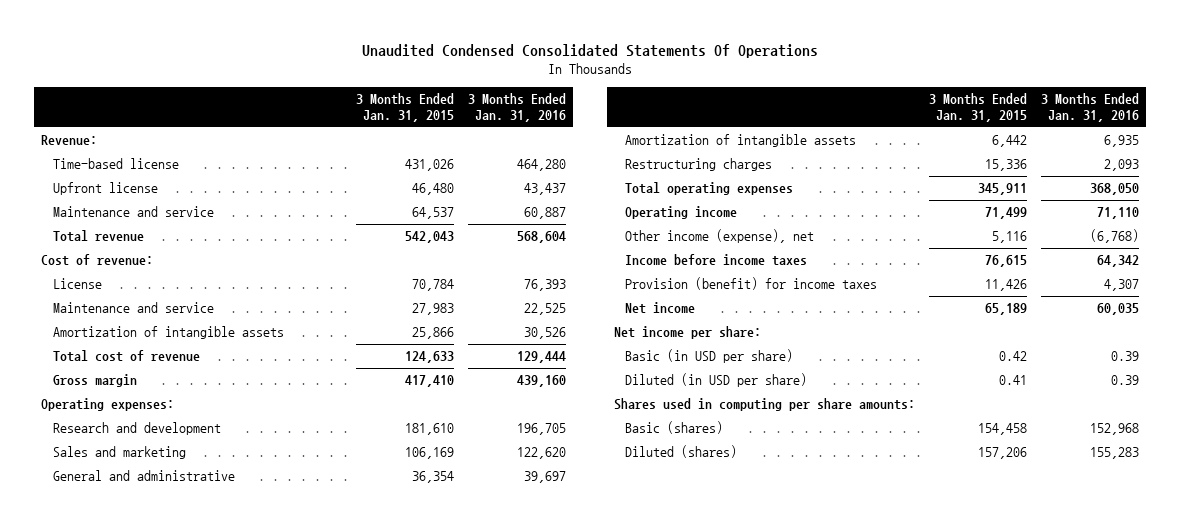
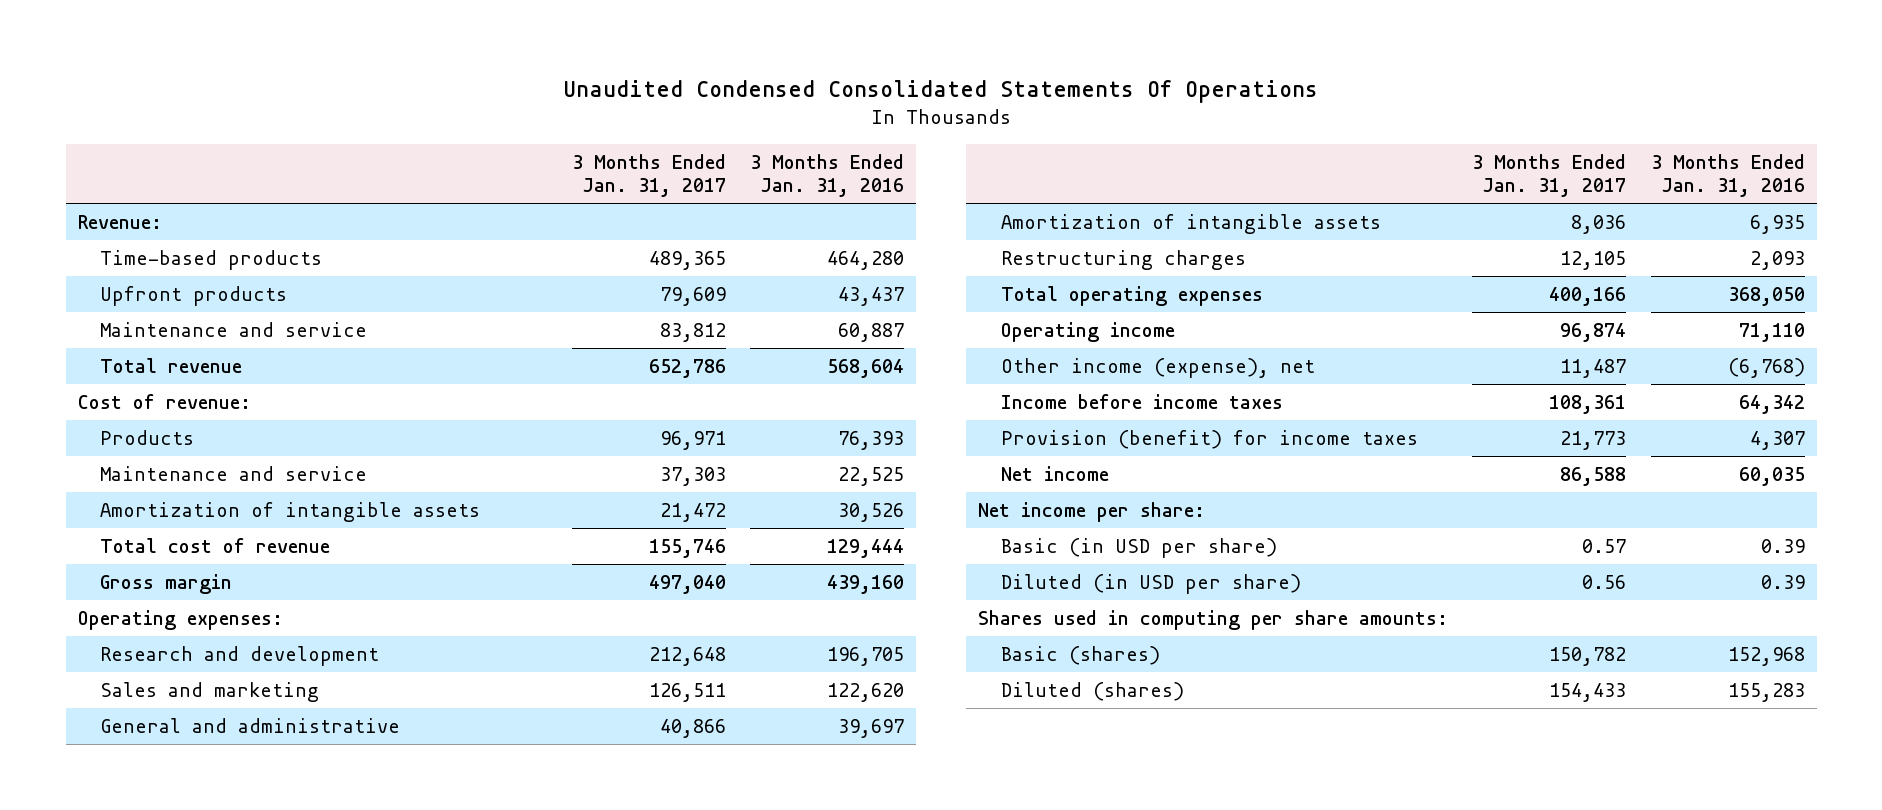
- | 3 Months Ended Jan. 31, 2015 | 3 Months Ended Jan. 31, 2016
+ | 3 Months Ended Jan. 31, 2017 | 3 Months Ended Jan. 31, 2016
- Time-based license | 431,026 | 464,280
- Upfront license | 46,480 | 43,437
+ Time-based products | 489,365 | 464,280
+ Upfront products | 79,609 | 43,437
- License | 70,784 | 76,393
+ Products | 96,971 | 76,393

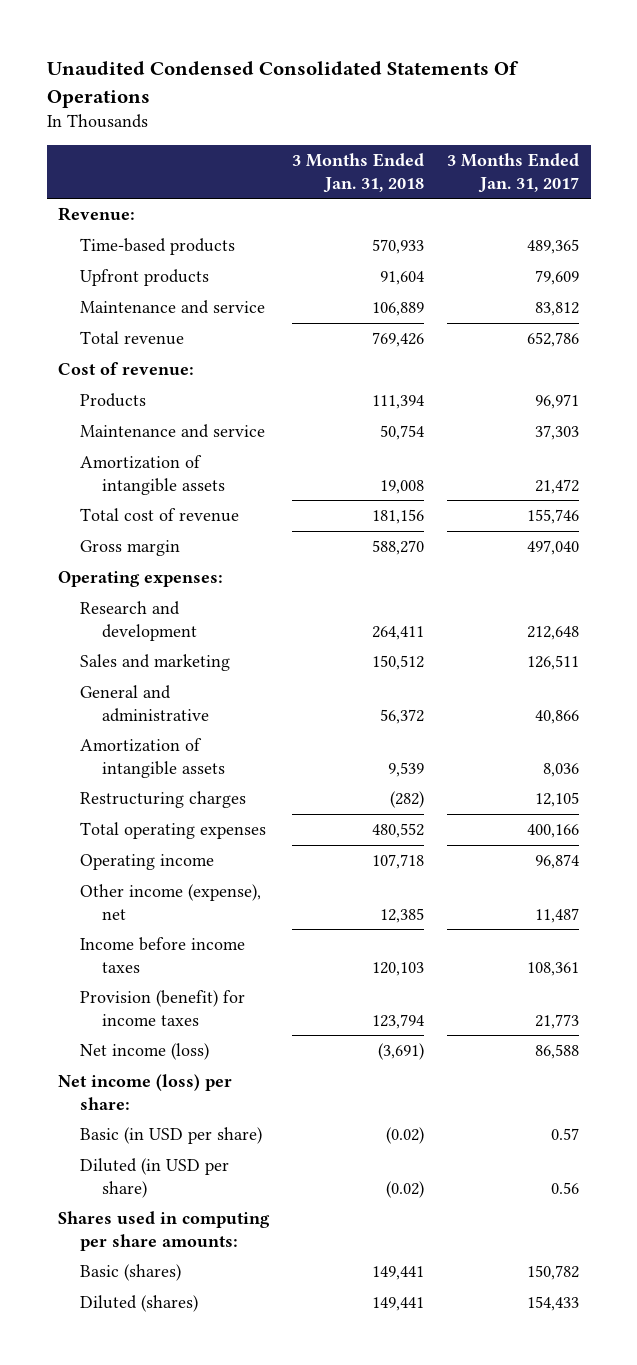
- | 3 Months Ended Jan. 31, 2017 | 3 Months Ended Jan. 31, 2016
+ | 3 Months Ended Jan. 31, 2018 | 3 Months Ended Jan. 31, 2017
- Net income | 86,588 | 60,035
- Net income per share:
+ Net income (loss) | (3,691) | 86,588
+ Net income (loss) per share:

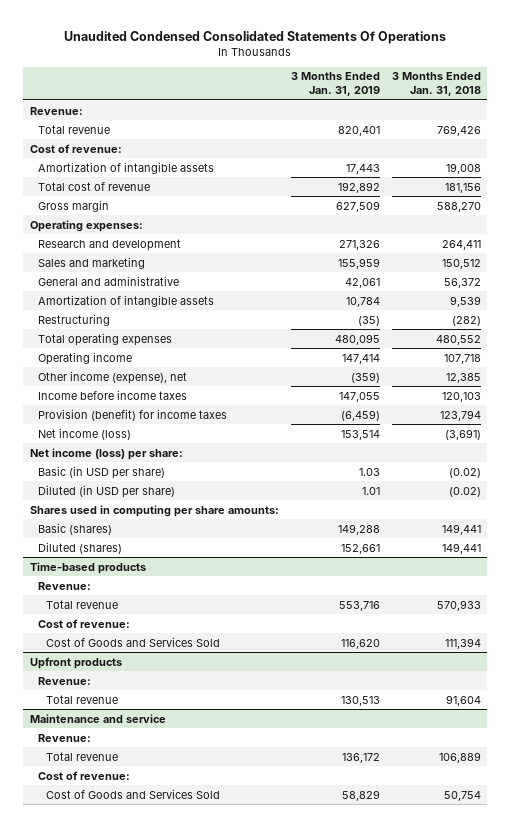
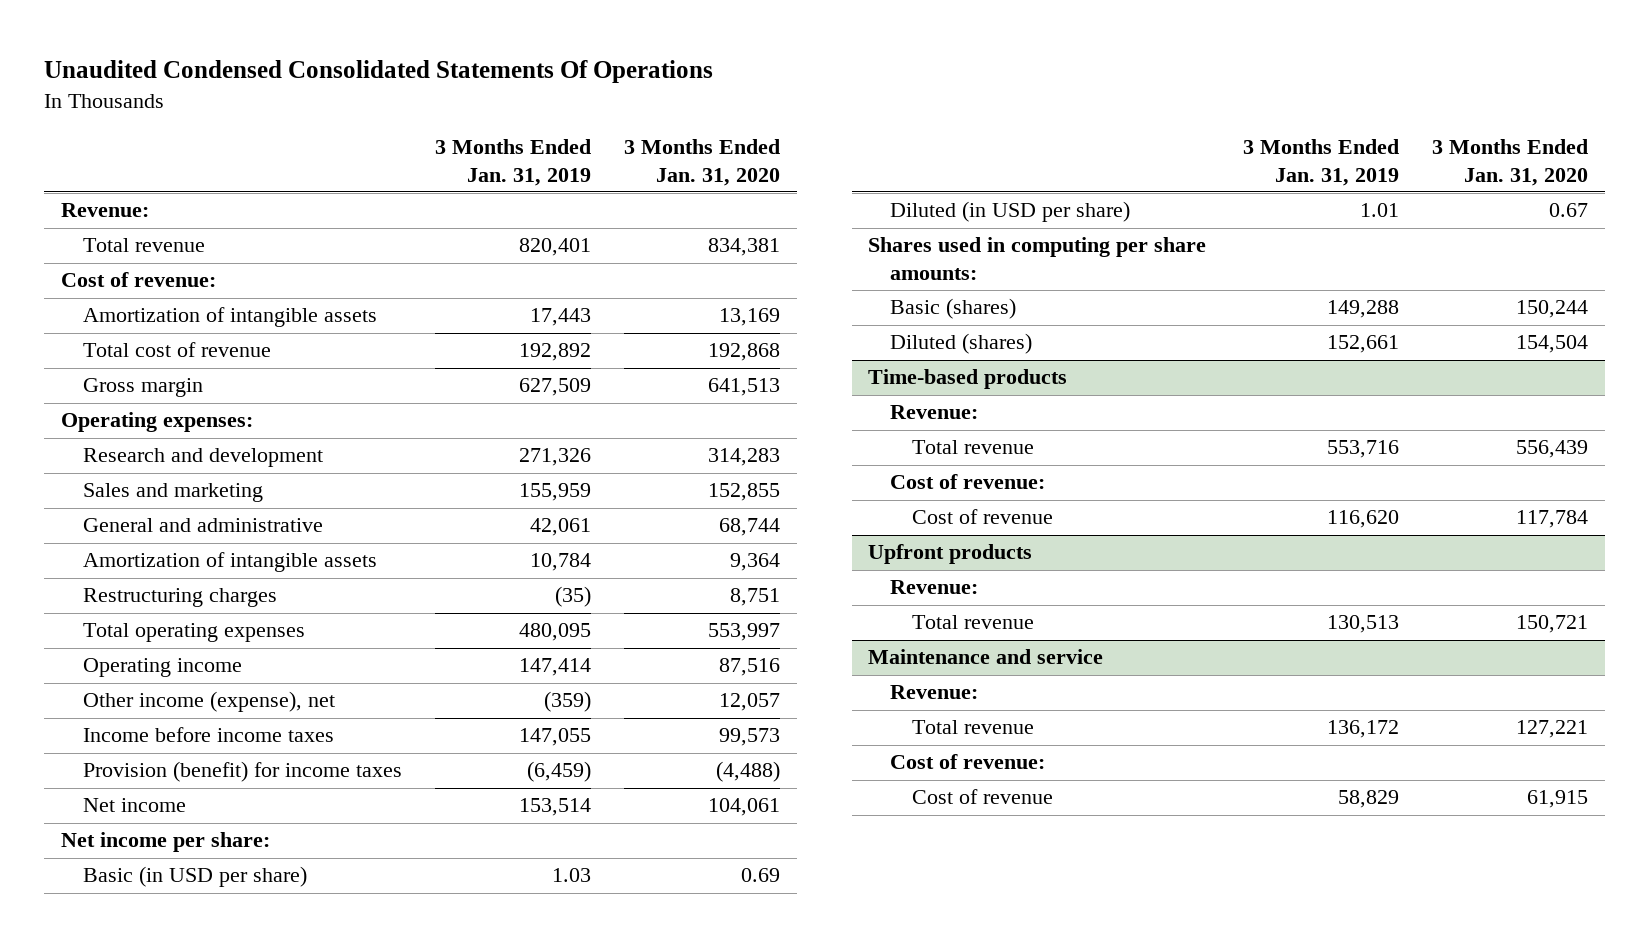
- | 3 Months Ended Jan. 31, 2019 | 3 Months Ended Jan. 31, 2018
+ | 3 Months Ended Jan. 31, 2019 | 3 Months Ended Jan. 31, 2020
- Restructuring | (35) | (282)
+ Restructuring charges | (35) | 8,751
- Net income (loss) | 153,514 | (3,691)
- Net income (loss) per share:
+ Net income | 153,514 | 104,061
+ Net income per share:
@ Time-based products
- Cost of Goods and Services Sold | 116,620 | 111,394
+ Cost of revenue | 116,620 | 117,784
@ Maintenance and service
- Cost of Goods and Services Sold | 58,829 | 50,754
+ Cost of revenue | 58,829 | 61,915

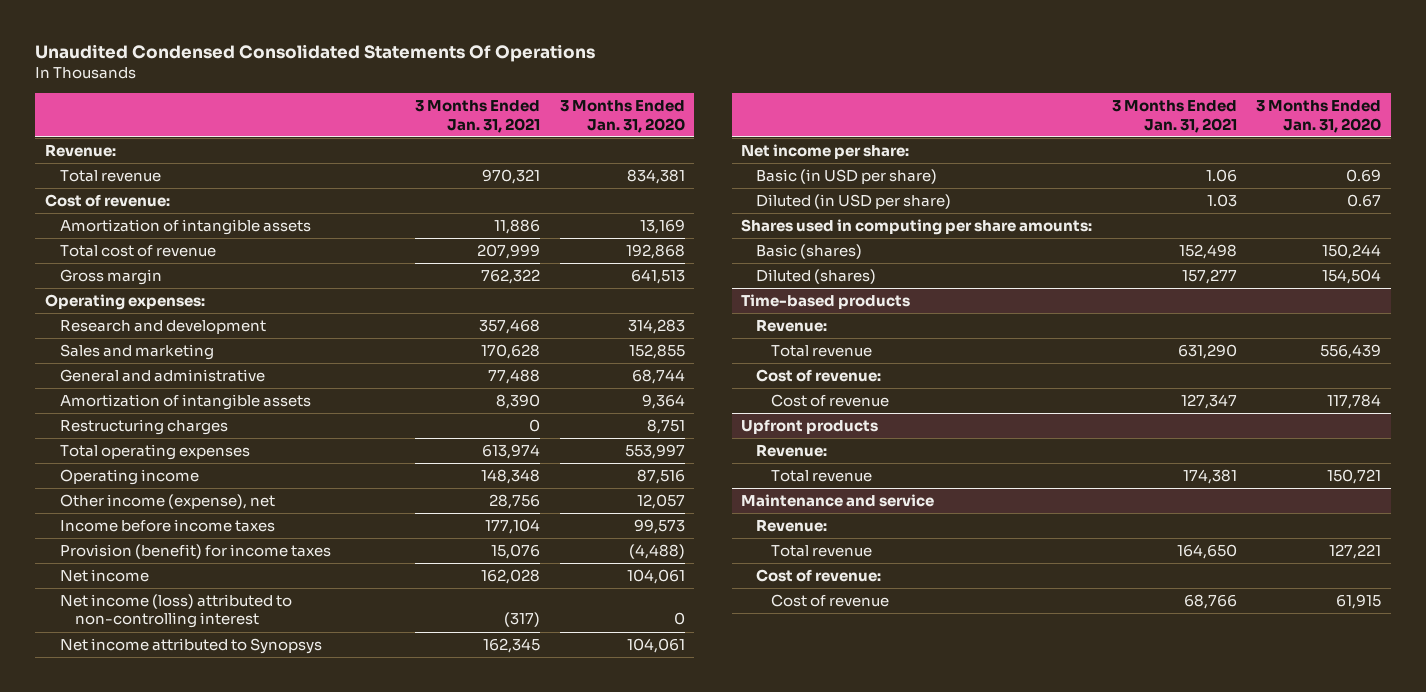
- | 3 Months Ended Jan. 31, 2019 | 3 Months Ended Jan. 31, 2020
+ | 3 Months Ended Jan. 31, 2021 | 3 Months Ended Jan. 31, 2020
+ Net income (loss) attributed to non-controlling interest | (317) | 0
+ Net income attributed to Synopsys | 162,345 | 104,061

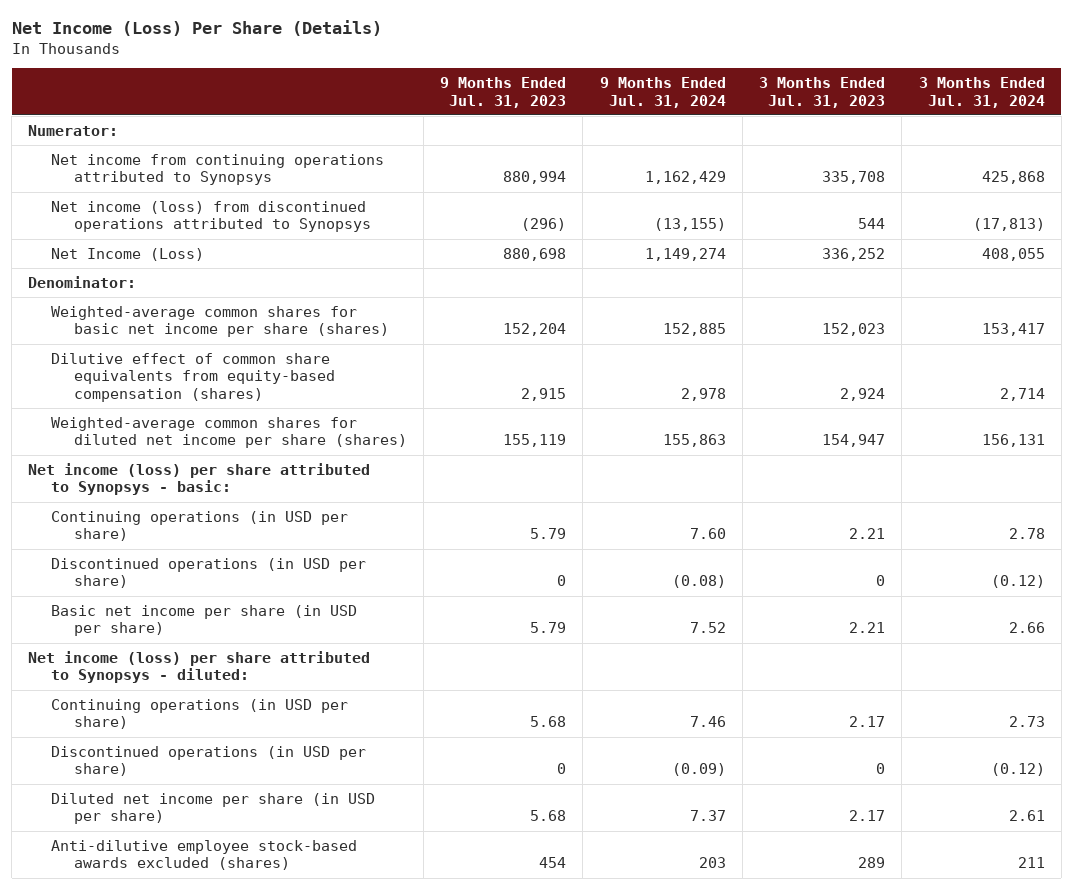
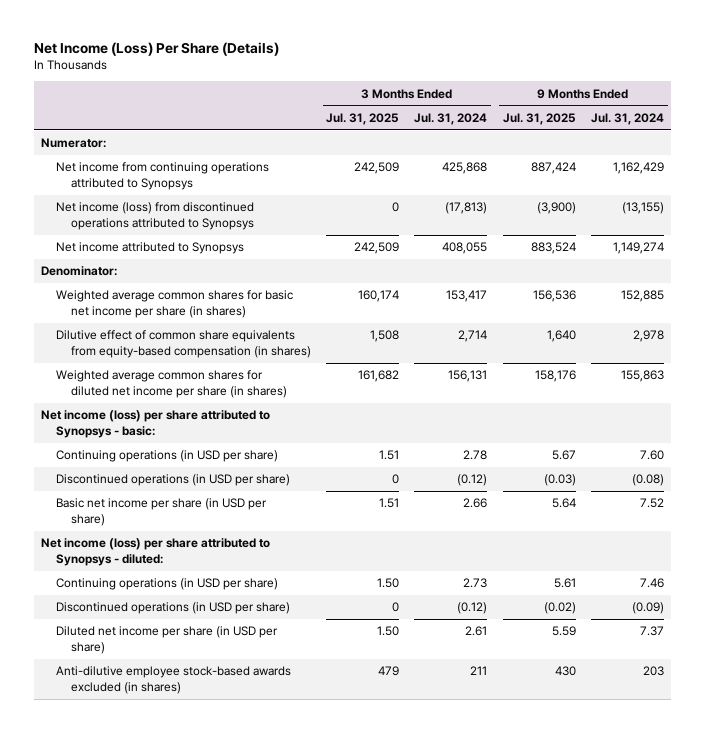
- | 9 Months Ended Jul. 31, 2023 | 9 Months Ended Jul. 31, 2024 | 3 Months Ended Jul. 31, 2023 | 3 Months Ended Jul. 31, 2024
+ | 3 Months Ended Jul. 31, 2025 | 3 Months Ended Jul. 31, 2024 | 9 Months Ended Jul. 31, 2025 | 9 Months Ended Jul. 31, 2024
- Net Income (Loss) | 880,698 | 1,149,274 | 336,252 | 408,055
+ Net income attributed to Synopsys | 242,509 | 408,055 | 883,524 | 1,149,274
- Weighted-average common shares for basic net income per share (shares) | 152,204 | 152,885 | 152,023 | 153,417
- Dilutive effect of common share equivalents from equity-based compensation (shares) | 2,915 | 2,978 | 2,924 | 2,714
- Weighted-average common shares for diluted net income per share (shares) | 155,119 | 155,863 | 154,947 | 156,131
+ Weighted average common shares for basic net income per share (in shares) | 160,174 | 153,417 | 156,536 | 152,885
+ Dilutive effect of common share equivalents from equity-based compensation (in shares) | 1,508 | 2,714 | 1,640 | 2,978
+ Weighted average common shares for diluted net income per share (in shares) | 161,682 | 156,131 | 158,176 | 155,863
- Anti-dilutive employee stock-based awards excluded (shares) | 454 | 203 | 289 | 211
+ Anti-dilutive employee stock-based awards excluded (in shares) | 479 | 211 | 430 | 203

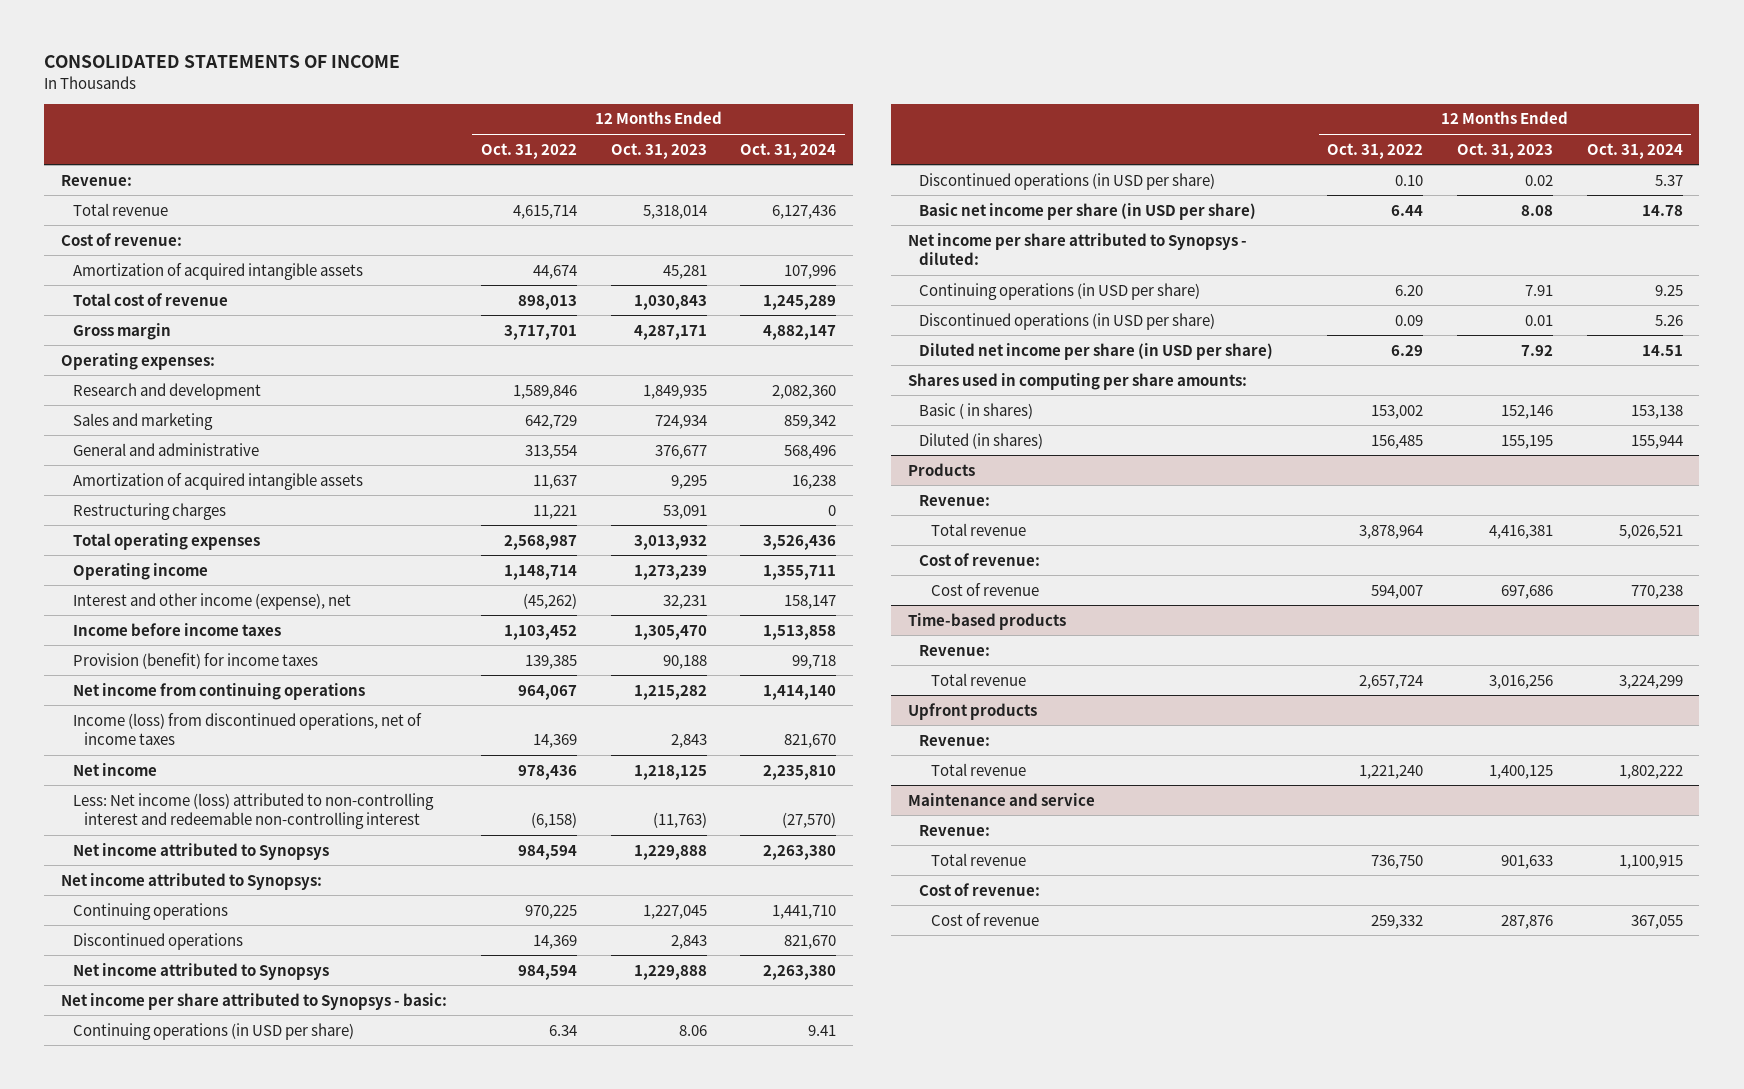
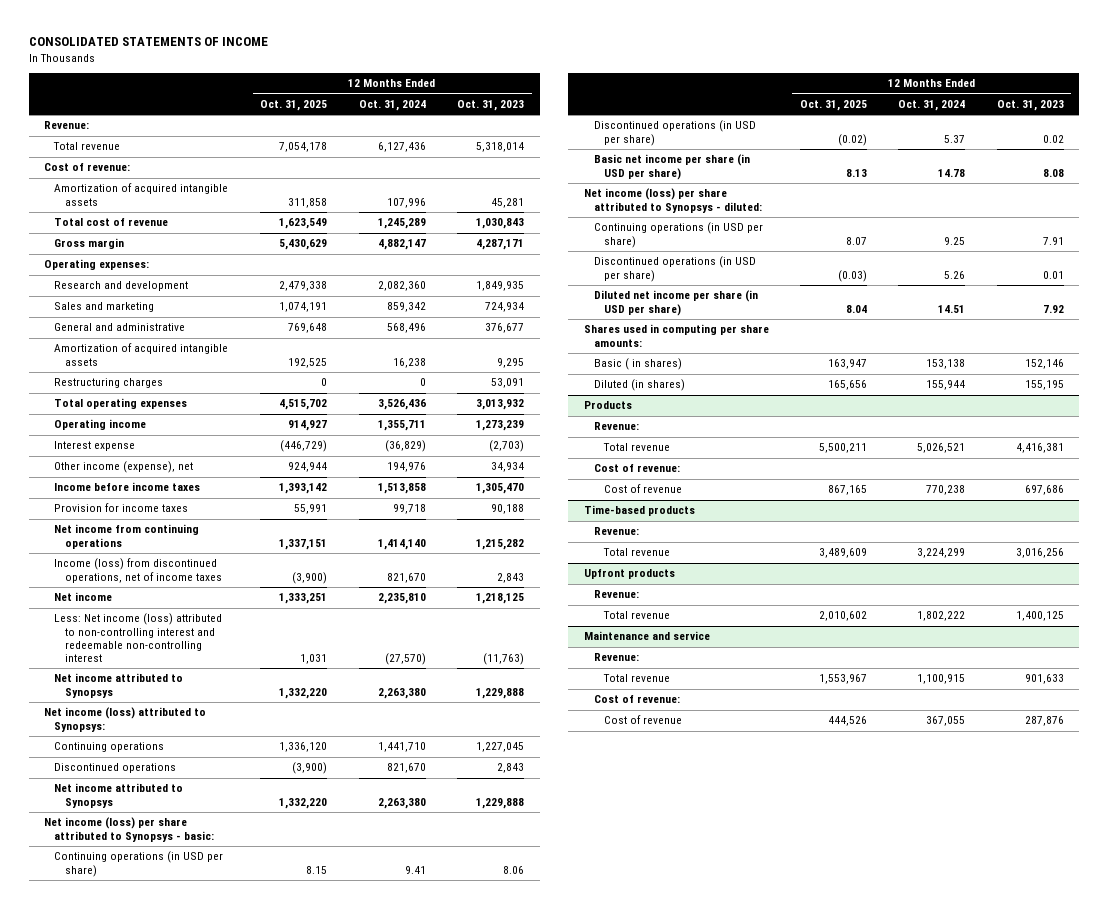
- | 12 Months Ended Oct. 31, 2022 | 12 Months Ended Oct. 31, 2023 | 12 Months Ended Oct. 31, 2024
+ | 12 Months Ended Oct. 31, 2025 | 12 Months Ended Oct. 31, 2024 | 12 Months Ended Oct. 31, 2023
- Interest and other income (expense), net | (45,262) | 32,231 | 158,147
+ Interest expense | (446,729) | (36,829) | (2,703)
+ Other income (expense), net | 924,944 | 194,976 | 34,934
- Provision (benefit) for income taxes | 139,385 | 90,188 | 99,718
+ Provision for income taxes | 55,991 | 99,718 | 90,188
- Net income attributed to Synopsys:
+ Net income (loss) attributed to Synopsys:
- Net income per share attributed to Synopsys - basic:
+ Net income (loss) per share attributed to Synopsys - basic:
- Net income per share attributed to Synopsys - diluted:
+ Net income (loss) per share attributed to Synopsys - diluted:

